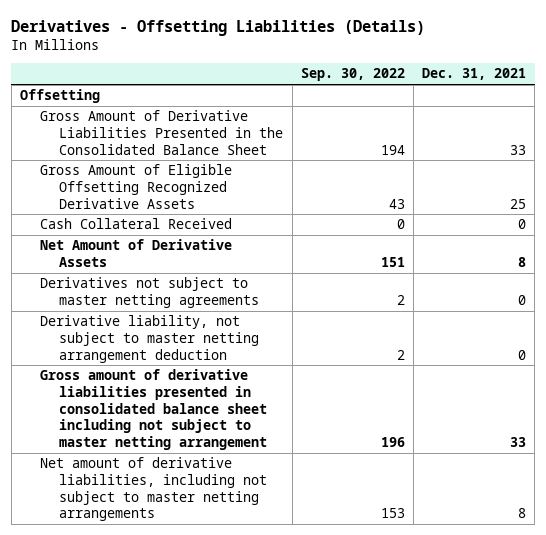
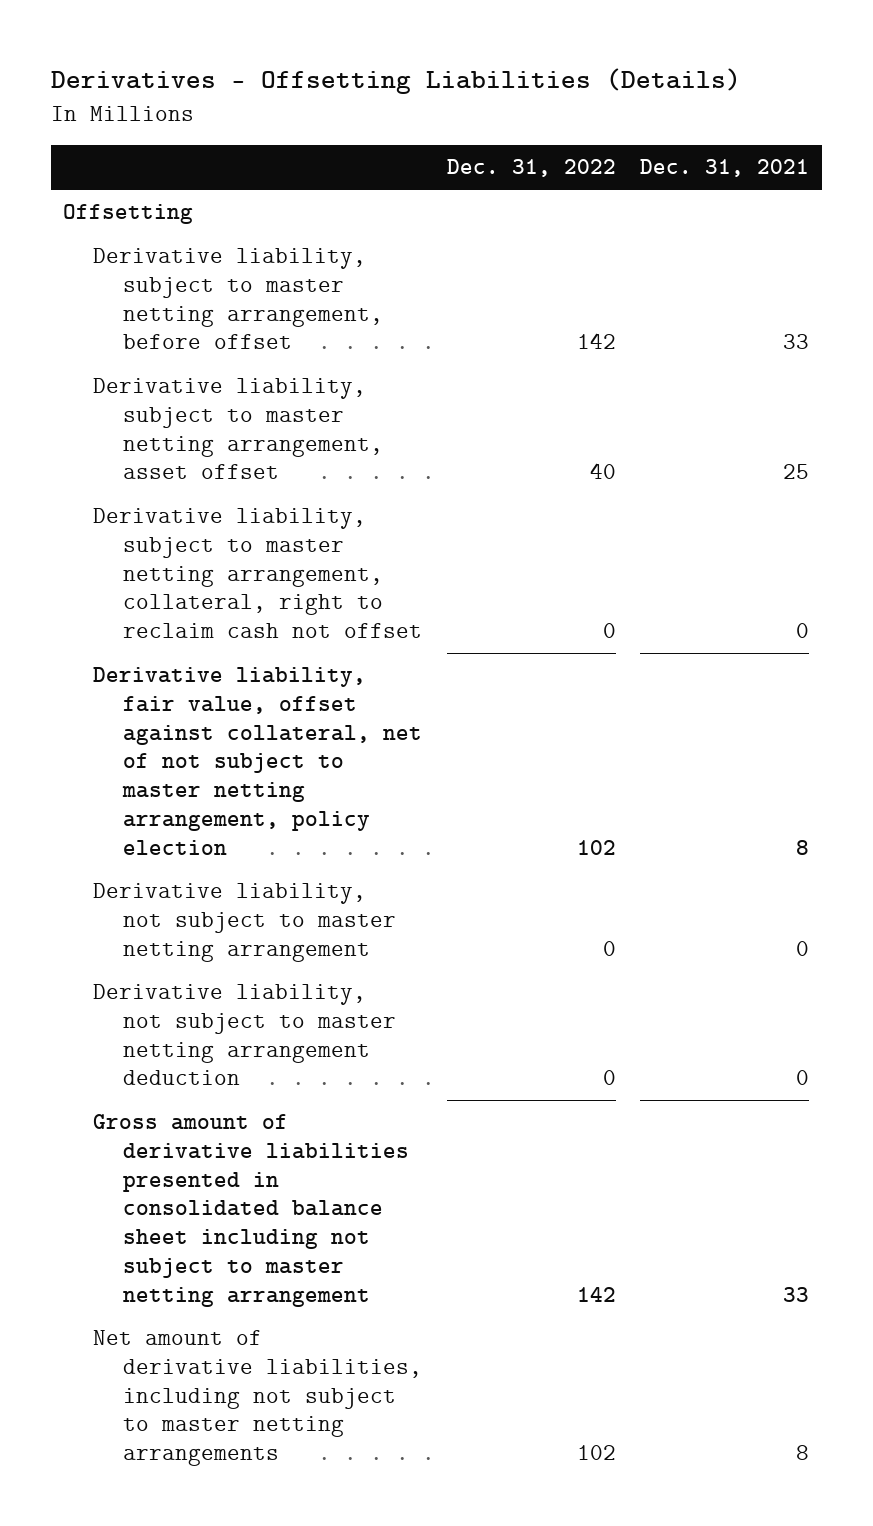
- | Sep. 30, 2022 | Dec. 31, 2021
+ | Dec. 31, 2022 | Dec. 31, 2021
- Gross Amount of Derivative Liabilities Presented in the Consolidated Balance Sheet | 194 | 33
- Gross Amount of Eligible Offsetting Recognized Derivative Assets | 43 | 25
- Cash Collateral Received | 0 | 0
- Net Amount of Derivative Assets | 151 | 8
- Derivatives not subject to master netting agreements | 2 | 0
+ Derivative liability, subject to master netting arrangement, before offset | 142 | 33
+ Derivative liability, subject to master netting arrangement, asset offset | 40 | 25
+ Derivative liability, subject to master netting arrangement, collateral, right to reclaim cash not offset | 0 | 0
+ Derivative liability, fair value, offset against collateral, net of not subject to master netting arrangement, policy election | 102 | 8
+ Derivative liability, not subject to master netting arrangement | 0 | 0

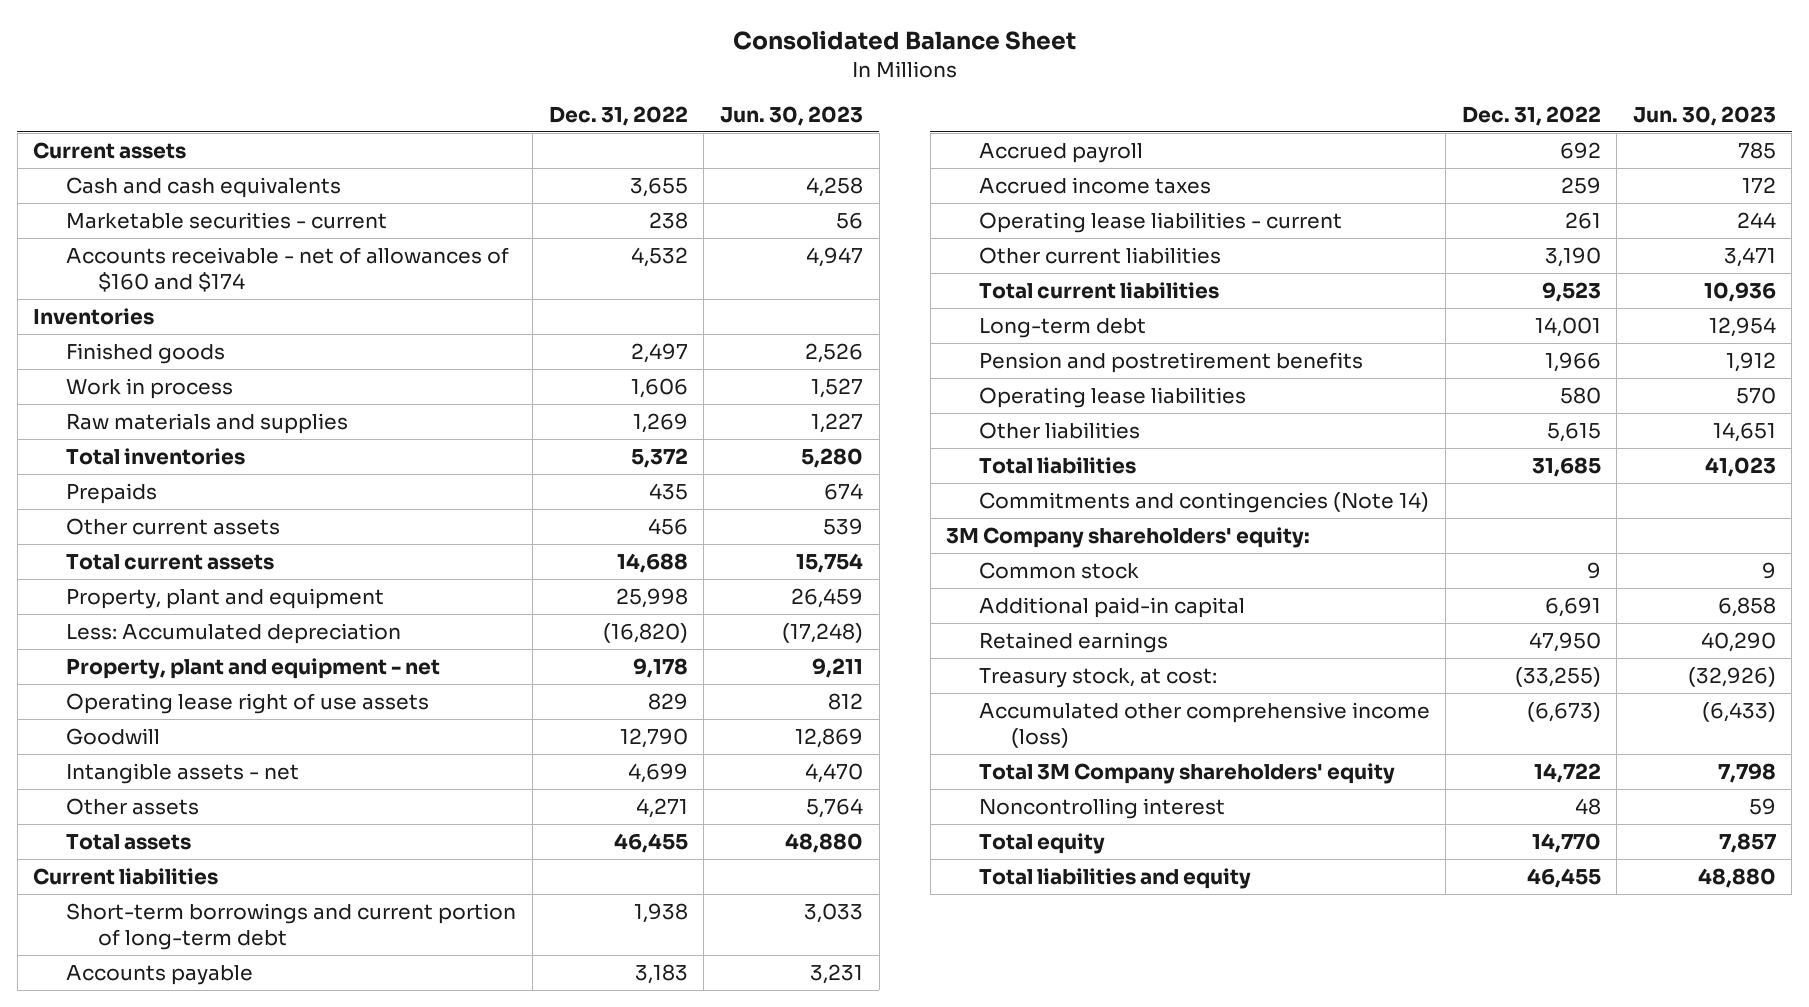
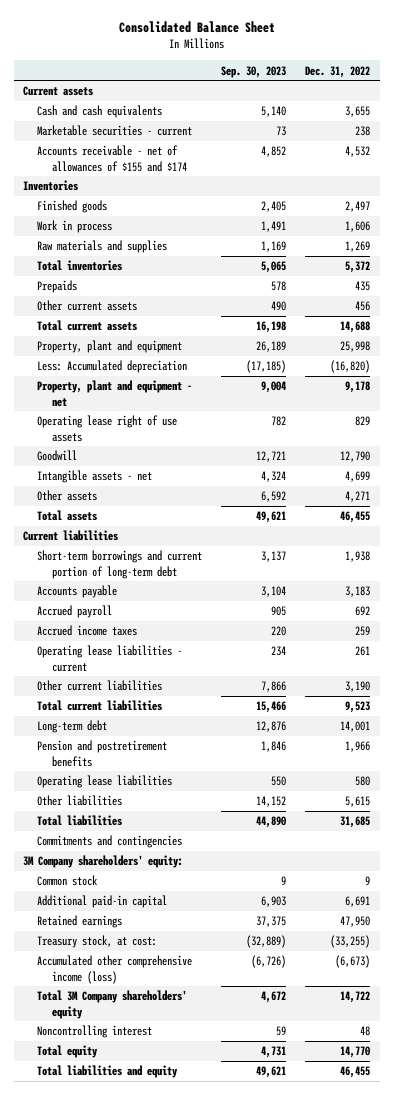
- | Dec. 31, 2022 | Jun. 30, 2023
+ | Sep. 30, 2023 | Dec. 31, 2022
- Accounts receivable - net of allowances of $160 and $174 | 4,532 | 4,947
+ Accounts receivable - net of allowances of $155 and $174 | 4,852 | 4,532
- Commitments and contingencies (Note 14)
+ Commitments and contingencies

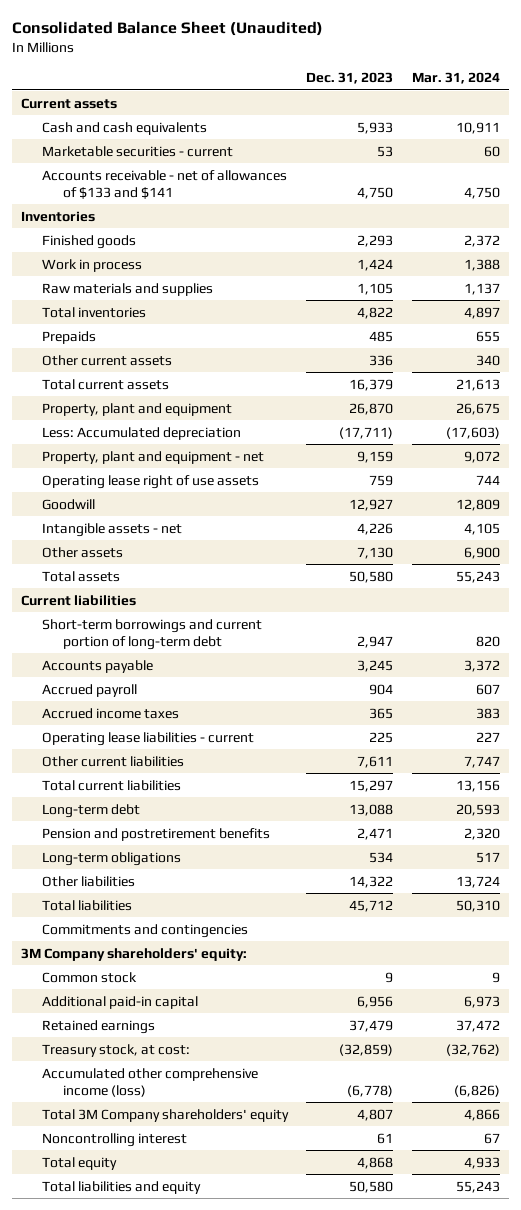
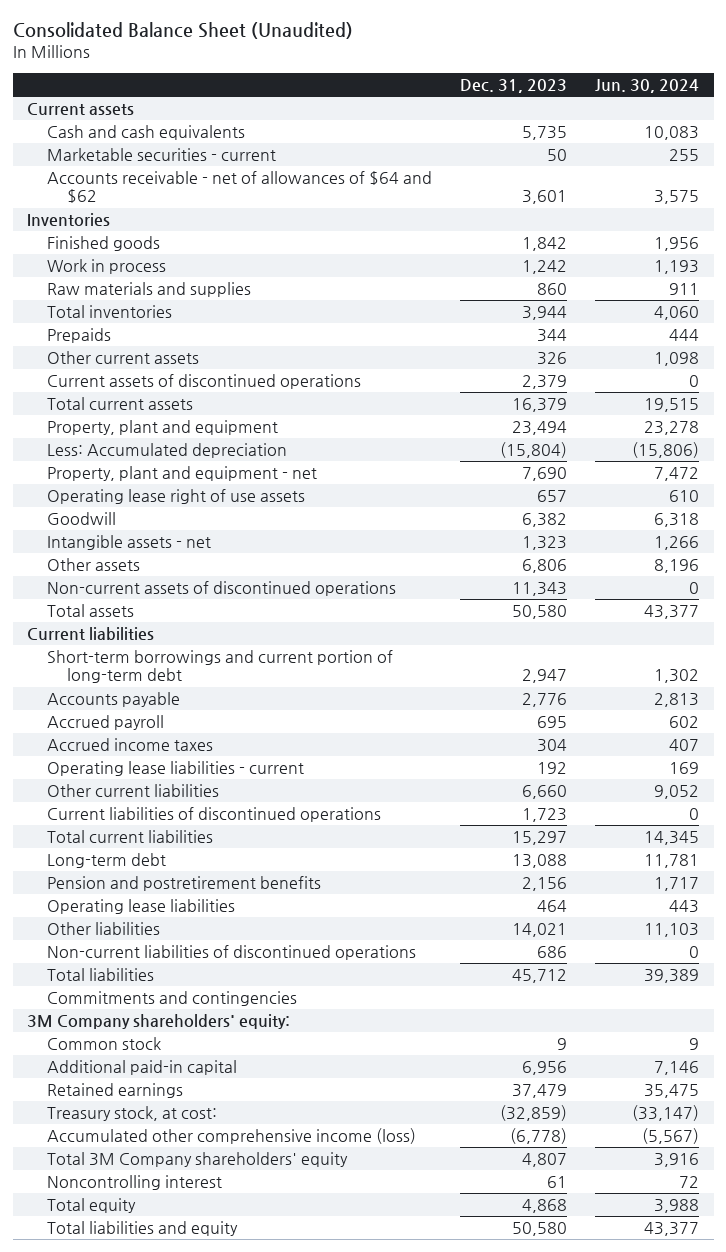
- | Dec. 31, 2023 | Mar. 31, 2024
+ | Dec. 31, 2023 | Jun. 30, 2024
- Cash and cash equivalents | 5,933 | 10,911
- Marketable securities - current | 53 | 60
- Accounts receivable - net of allowances of $133 and $141 | 4,750 | 4,750
+ Cash and cash equivalents | 5,735 | 10,083
+ Marketable securities - current | 50 | 255
+ Accounts receivable - net of allowances of $64 and $62 | 3,601 | 3,575
- Finished goods | 2,293 | 2,372
- Work in process | 1,424 | 1,388
- Raw materials and supplies | 1,105 | 1,137
- Total inventories | 4,822 | 4,897
- Prepaids | 485 | 655
- Other current assets | 336 | 340
+ Finished goods | 1,842 | 1,956
+ Work in process | 1,242 | 1,193
+ Raw materials and supplies | 860 | 911
+ Total inventories | 3,944 | 4,060
+ Prepaids | 344 | 444
+ Other current assets | 326 | 1,098
+ Current assets of discontinued operations | 2,379 | 0
- Property, plant and equipment | 26,870 | 26,675
- Less: Accumulated depreciation | (17,711) | (17,603)
- Property, plant and equipment - net | 9,159 | 9,072
- Operating lease right of use assets | 759 | 744
- Goodwill | 12,927 | 12,809
- Intangible assets - net | 4,226 | 4,105
- Other assets | 7,130 | 6,900
+ Property, plant and equipment | 23,494 | 23,278
+ Less: Accumulated depreciation | (15,804) | (15,806)
+ Property, plant and equipment - net | 7,690 | 7,472
+ Operating lease right of use assets | 657 | 610
+ Goodwill | 6,382 | 6,318
+ Intangible assets - net | 1,323 | 1,266
+ Other assets | 6,806 | 8,196
+ Non-current assets of discontinued operations | 11,343 | 0
- Accounts payable | 3,245 | 3,372
- Accrued payroll | 904 | 607
- Accrued income taxes | 365 | 383
- Operating lease liabilities - current | 225 | 227
- Other current liabilities | 7,611 | 7,747
+ Accounts payable | 2,776 | 2,813
+ Accrued payroll | 695 | 602
+ Accrued income taxes | 304 | 407
+ Operating lease liabilities - current | 192 | 169
+ Other current liabilities | 6,660 | 9,052
+ Current liabilities of discontinued operations | 1,723 | 0
- Pension and postretirement benefits | 2,471 | 2,320
- Long-term obligations | 534 | 517
- Other liabilities | 14,322 | 13,724
+ Pension and postretirement benefits | 2,156 | 1,717
+ Operating lease liabilities | 464 | 443
+ Other liabilities | 14,021 | 11,103
+ Non-current liabilities of discontinued operations | 686 | 0

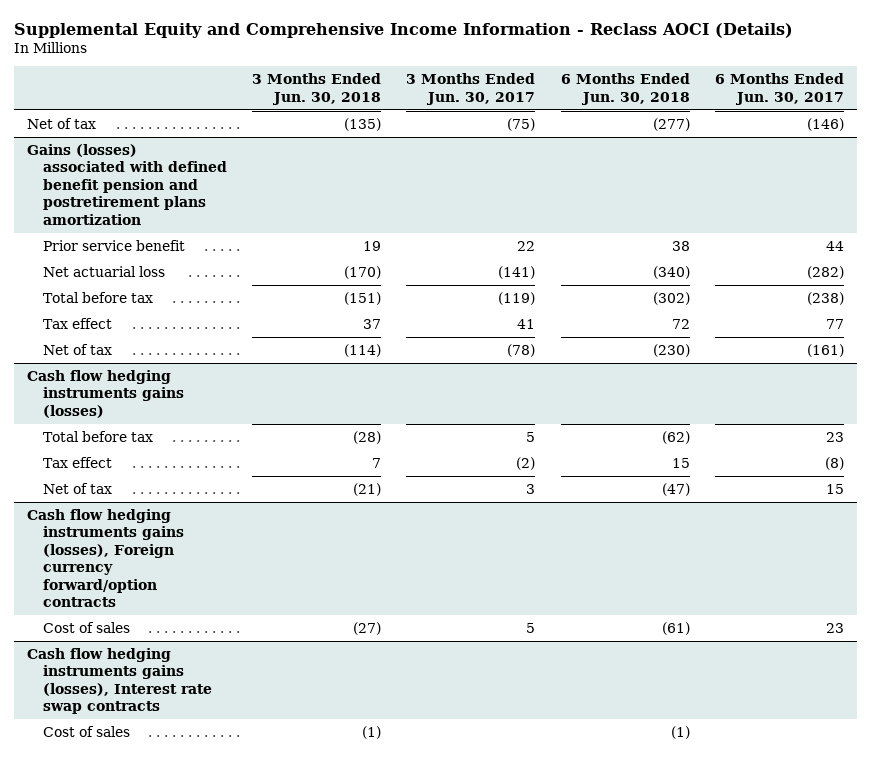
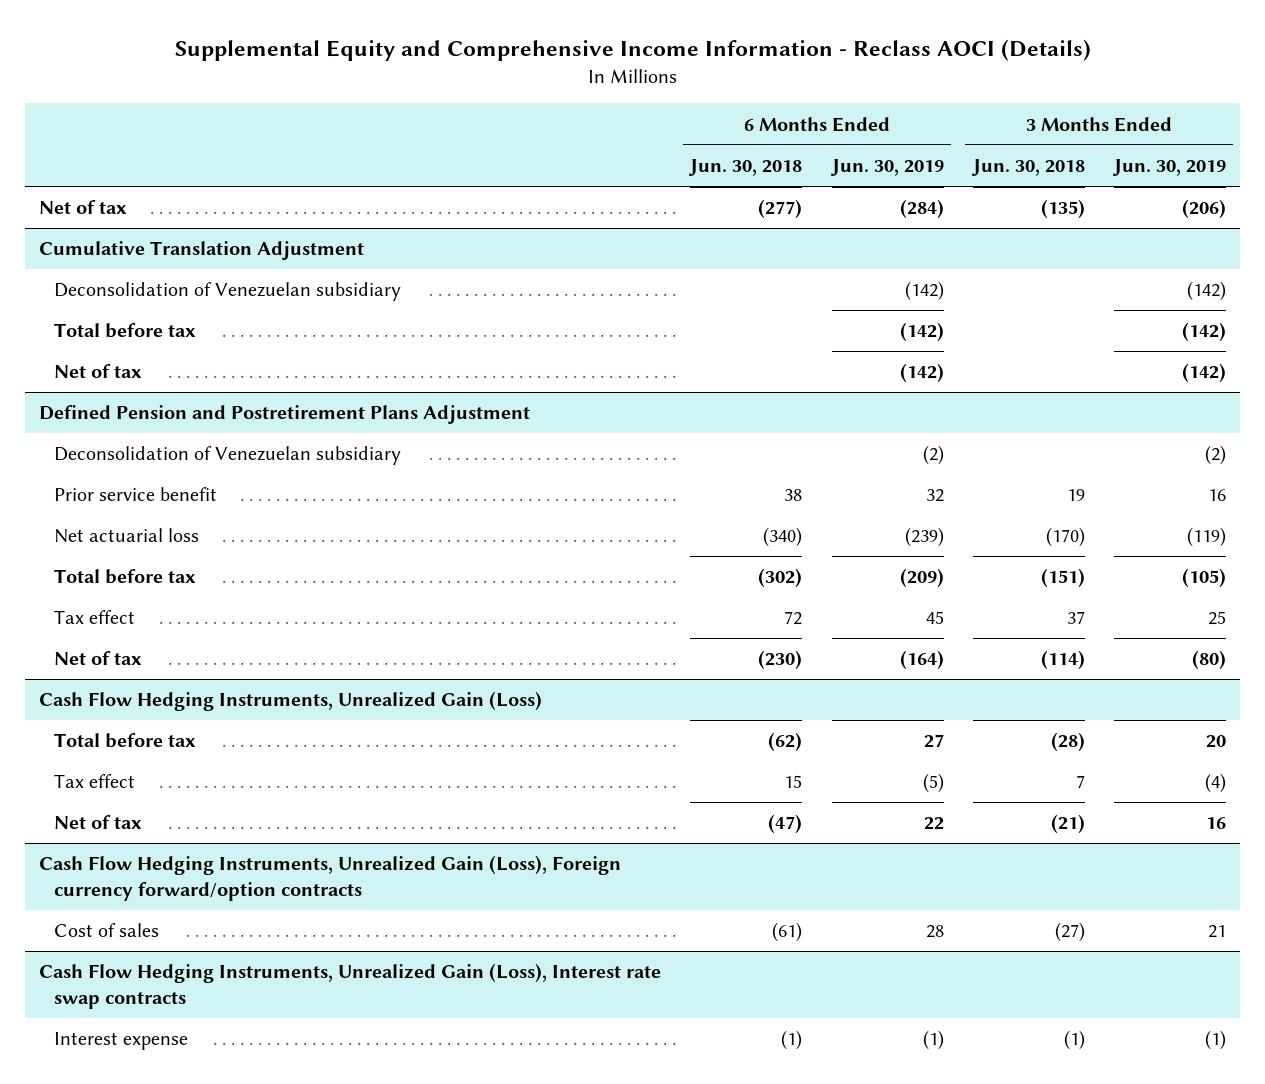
- | 3 Months Ended Jun. 30, 2018 | 3 Months Ended Jun. 30, 2017 | 6 Months Ended Jun. 30, 2018 | 6 Months Ended Jun. 30, 2017
+ | 6 Months Ended Jun. 30, 2018 | 6 Months Ended Jun. 30, 2019 | 3 Months Ended Jun. 30, 2018 | 3 Months Ended Jun. 30, 2019
- Gains (losses) associated with defined benefit pension and postretirement plans amortization
+ Cumulative Translation Adjustment
+ Deconsolidation of Venezuelan subsidiary | | (142) | | (142)
+ Total before tax | | (142) | | (142)
+ Net of tax | | (142) | | (142)
+ Defined Pension and Postretirement Plans Adjustment
+ Deconsolidation of Venezuelan subsidiary | | (2) | | (2)
- Cash flow hedging instruments gains (losses)
+ Cash Flow Hedging Instruments, Unrealized Gain (Loss)
- Cash flow hedging instruments gains (losses), Foreign currency forward/option contracts
+ Cash Flow Hedging Instruments, Unrealized Gain (Loss), Foreign currency forward/option contracts
- Cash flow hedging instruments gains (losses), Interest rate swap contracts
- Cost of sales | (1) | | (1) |
+ Cash Flow Hedging Instruments, Unrealized Gain (Loss), Interest rate swap contracts
+ Interest expense | (1) | (1) | (1) | (1)

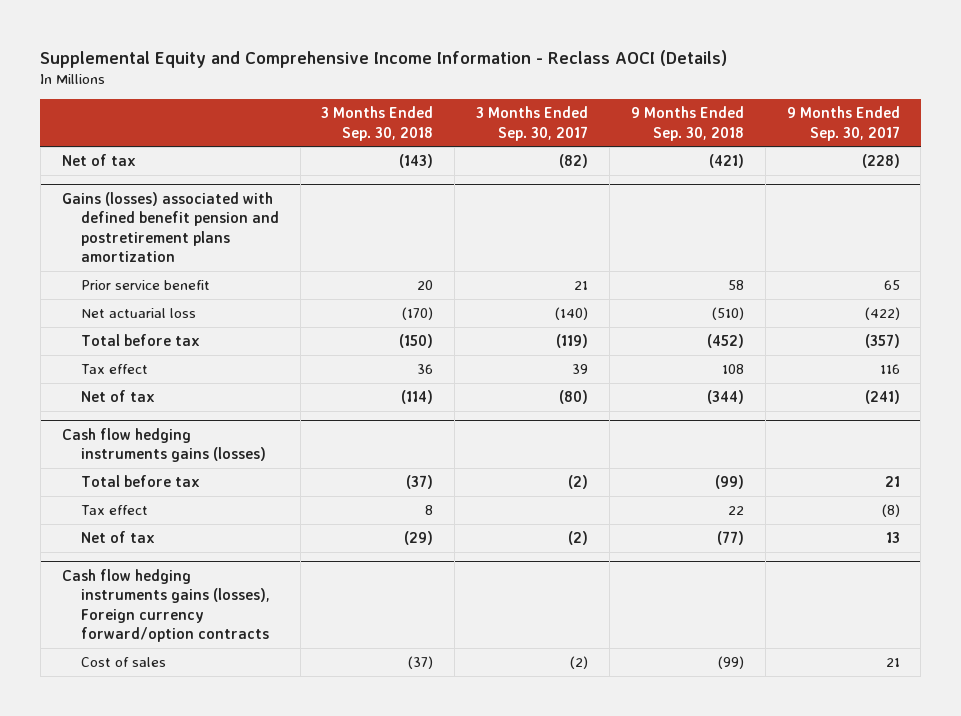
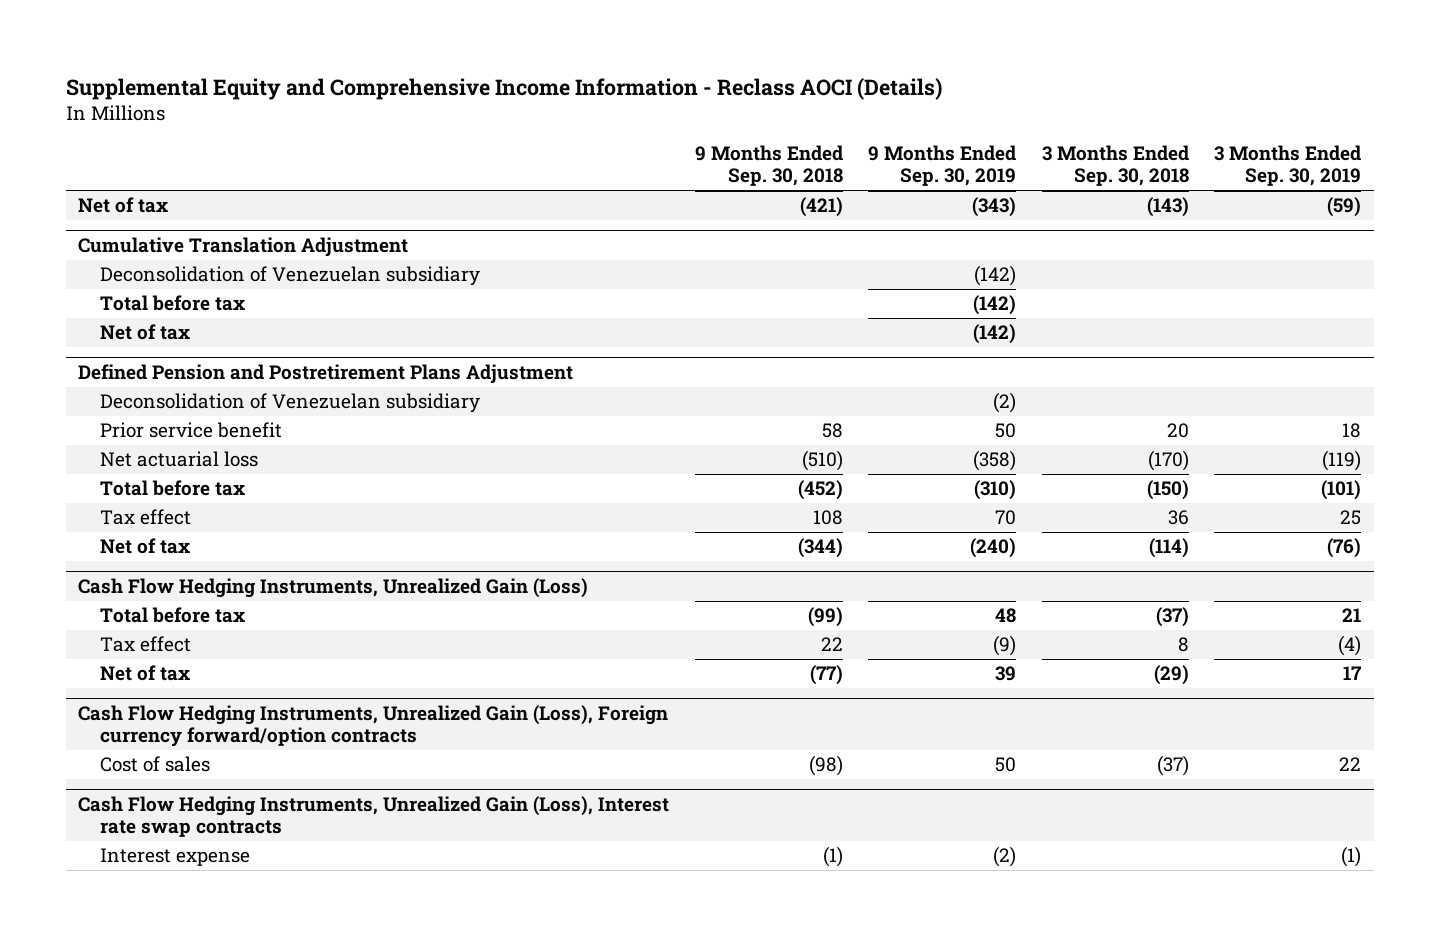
- | 3 Months Ended Sep. 30, 2018 | 3 Months Ended Sep. 30, 2017 | 9 Months Ended Sep. 30, 2018 | 9 Months Ended Sep. 30, 2017
+ | 9 Months Ended Sep. 30, 2018 | 9 Months Ended Sep. 30, 2019 | 3 Months Ended Sep. 30, 2018 | 3 Months Ended Sep. 30, 2019
- Gains (losses) associated with defined benefit pension and postretirement plans amortization
+ Cumulative Translation Adjustment
+ Deconsolidation of Venezuelan subsidiary | | (142) | |
+ Total before tax | | (142) | |
+ Net of tax | | (142) | |
+ Defined Pension and Postretirement Plans Adjustment
+ Deconsolidation of Venezuelan subsidiary | | (2) | |
- Cash flow hedging instruments gains (losses)
+ Cash Flow Hedging Instruments, Unrealized Gain (Loss)
- Cash flow hedging instruments gains (losses), Foreign currency forward/option contracts
- Cost of sales | (37) | (2) | (99) | 21
+ Cash Flow Hedging Instruments, Unrealized Gain (Loss), Foreign currency forward/option contracts
+ Cost of sales | (98) | 50 | (37) | 22
+ Cash Flow Hedging Instruments, Unrealized Gain (Loss), Interest rate swap contracts
+ Interest expense | (1) | (2) | | (1)

